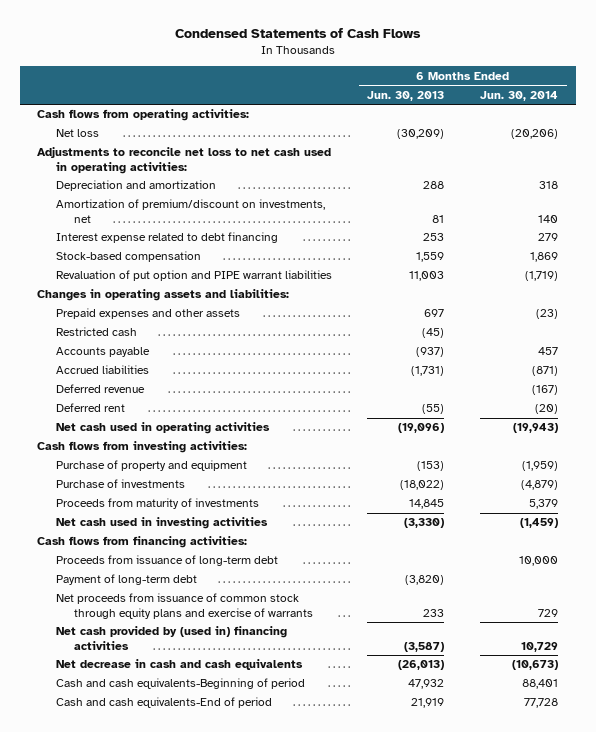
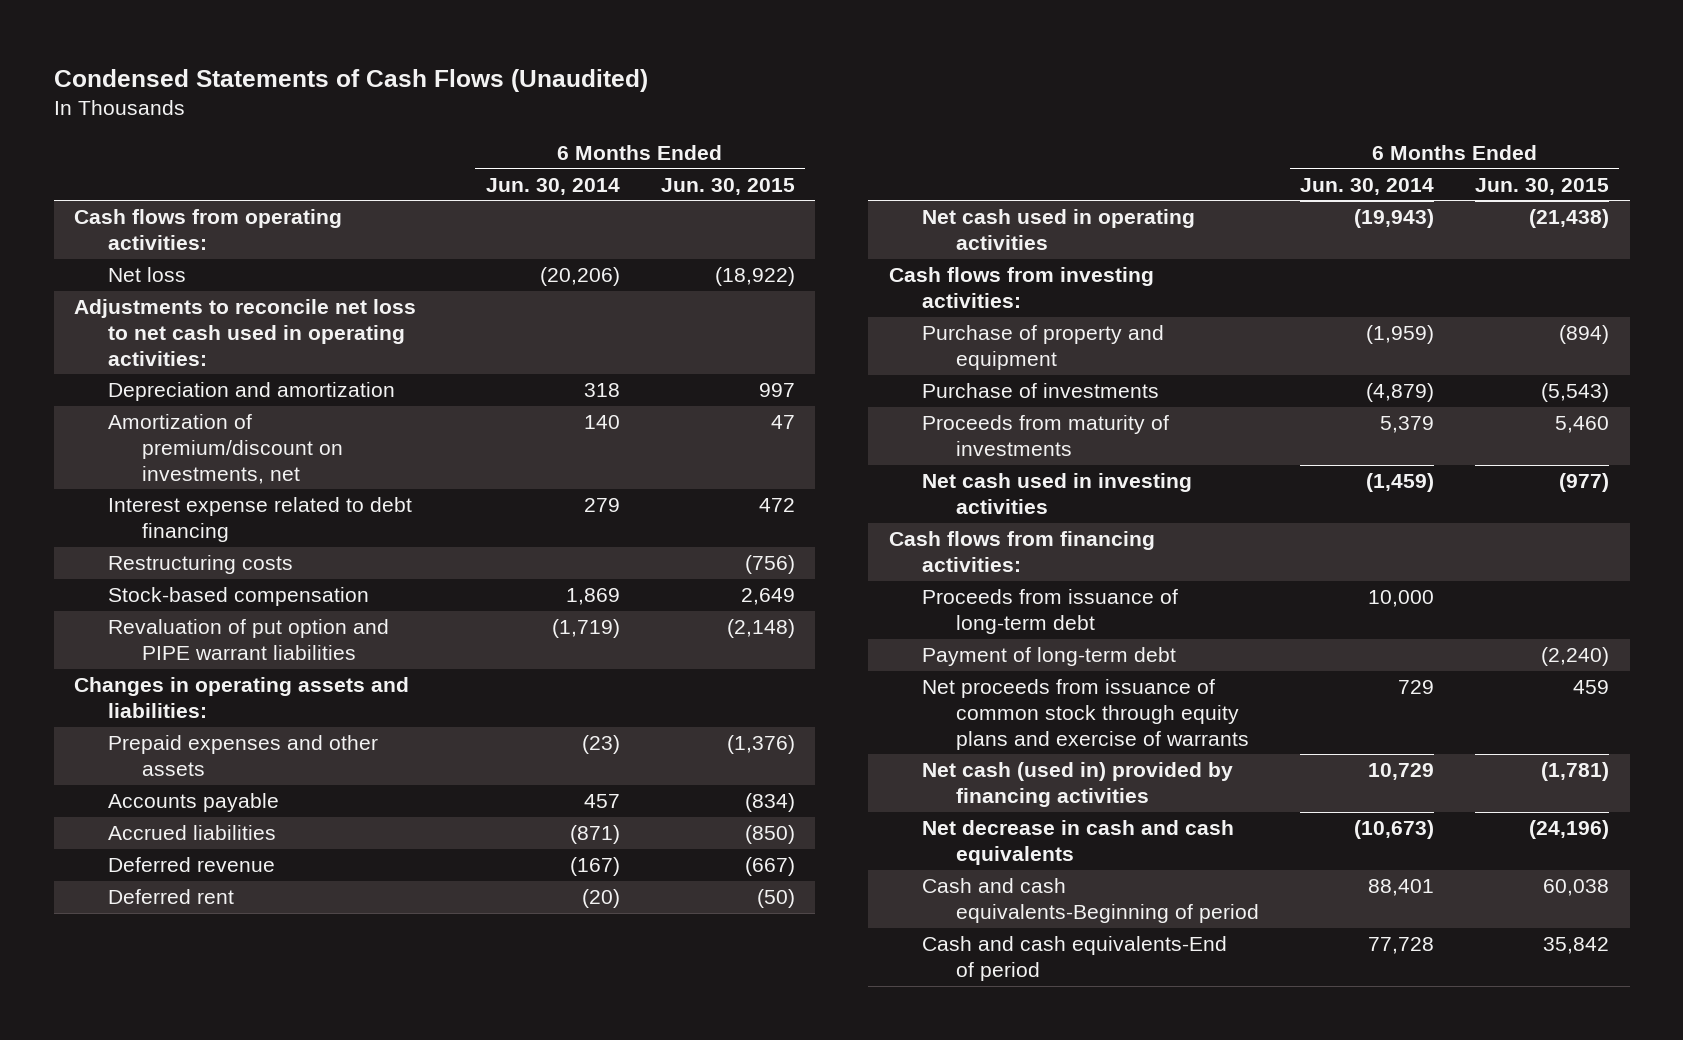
- Condensed Statements of Cash Flows
+ Condensed Statements of Cash Flows (Unaudited)
- | 6 Months Ended Jun. 30, 2013 | 6 Months Ended Jun. 30, 2014
+ | 6 Months Ended Jun. 30, 2014 | 6 Months Ended Jun. 30, 2015
+ Restructuring costs | | (756)
- Restricted cash | (45) |
- Net cash provided by (used in) financing activities | (3,587) | 10,729
+ Net cash (used in) provided by financing activities | 10,729 | (1,781)

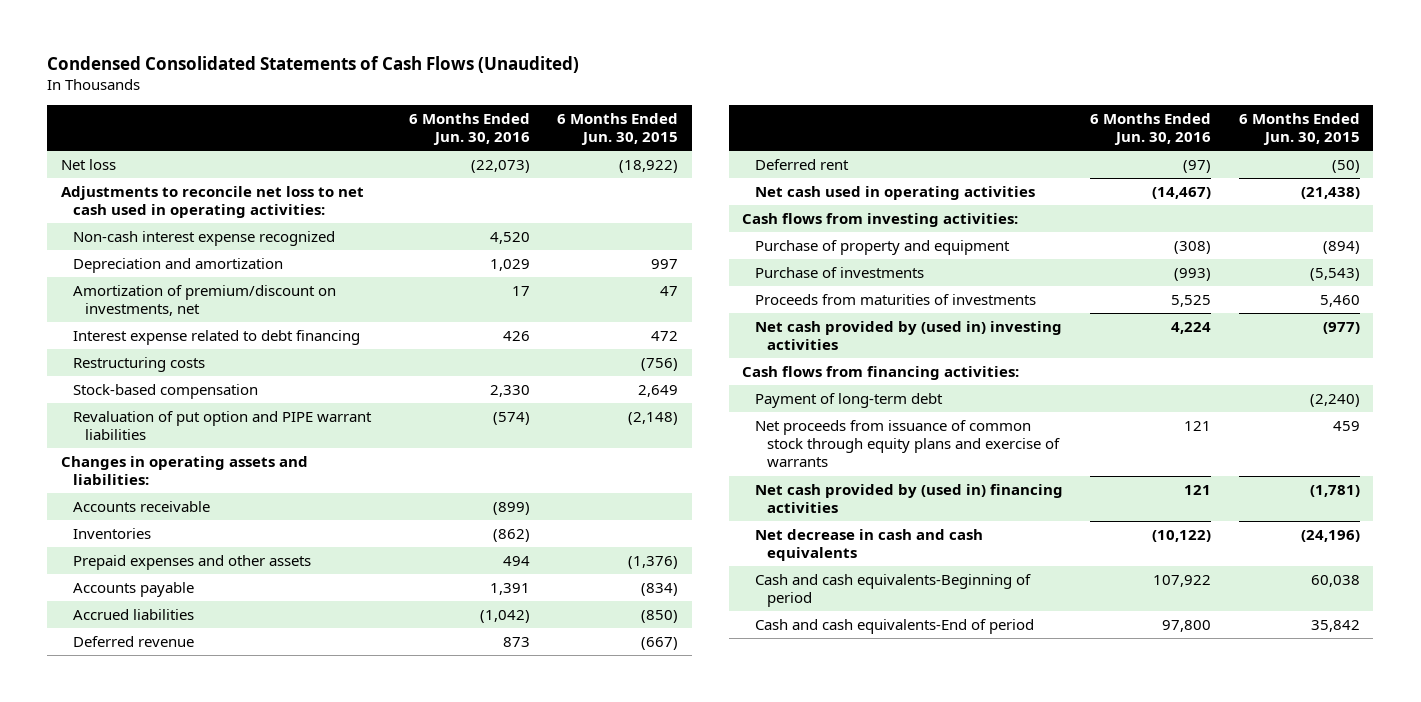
- Condensed Statements of Cash Flows (Unaudited)
+ Condensed Consolidated Statements of Cash Flows (Unaudited)
- | 6 Months Ended Jun. 30, 2014 | 6 Months Ended Jun. 30, 2015
+ | 6 Months Ended Jun. 30, 2016 | 6 Months Ended Jun. 30, 2015
- Cash flows from operating activities:
+ Non-cash interest expense recognized | 4,520 |
+ Accounts receivable | (899) |
+ Inventories | (862) |
- Proceeds from maturity of investments | 5,379 | 5,460
- Net cash used in investing activities | (1,459) | (977)
+ Proceeds from maturities of investments | 5,525 | 5,460
+ Net cash provided by (used in) investing activities | 4,224 | (977)
- Proceeds from issuance of long-term debt | 10,000 |
- Net cash (used in) provided by financing activities | 10,729 | (1,781)
+ Net cash provided by (used in) financing activities | 121 | (1,781)

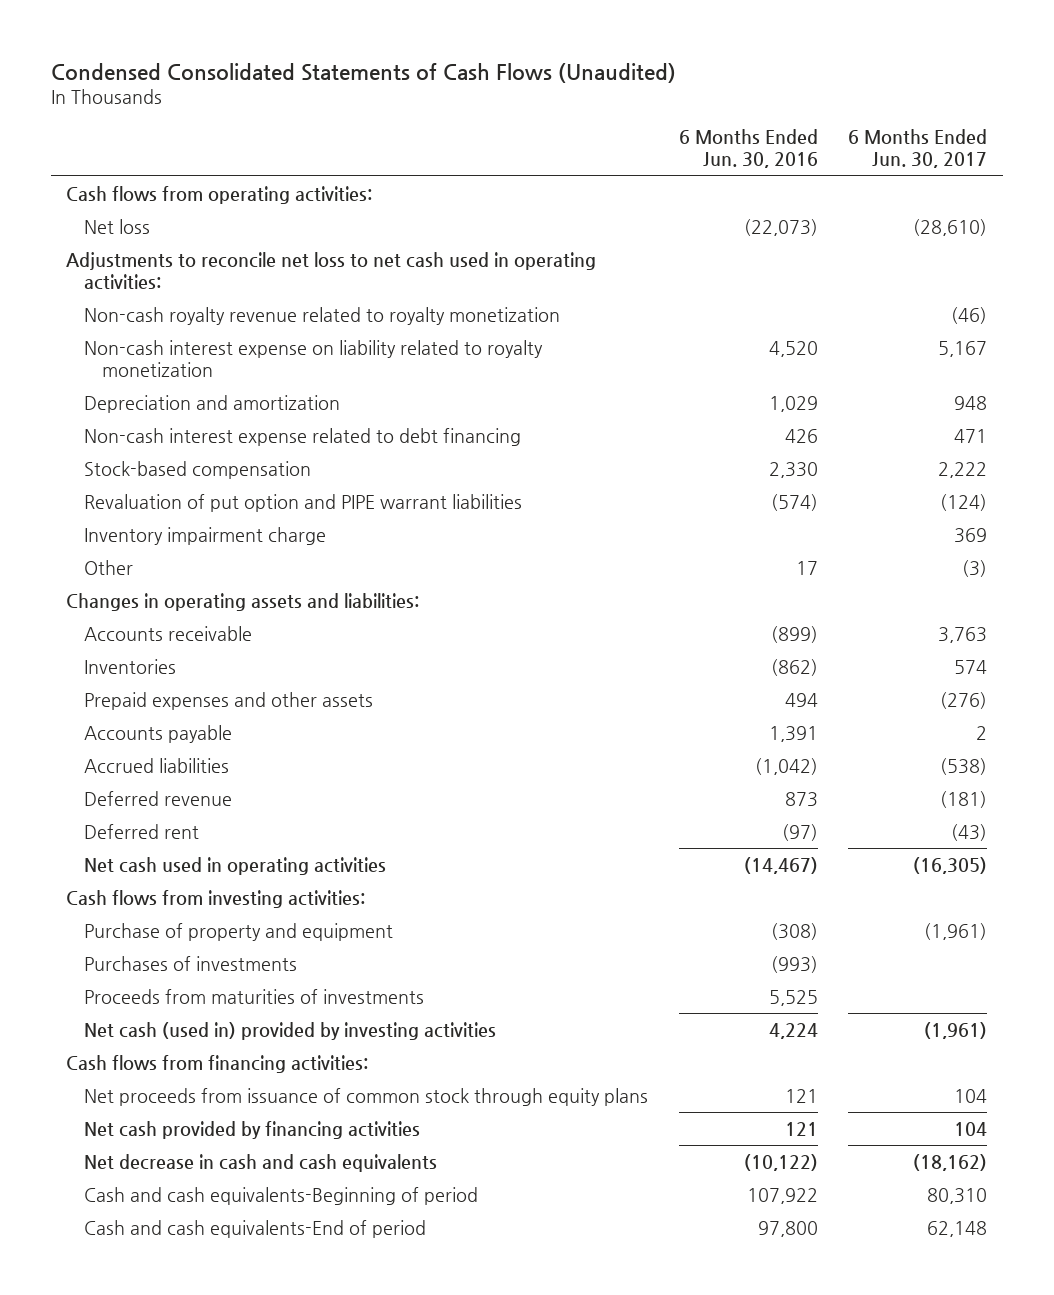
- | 6 Months Ended Jun. 30, 2016 | 6 Months Ended Jun. 30, 2015
+ | 6 Months Ended Jun. 30, 2016 | 6 Months Ended Jun. 30, 2017
+ Cash flows from operating activities:
- Non-cash interest expense recognized | 4,520 |
+ Non-cash royalty revenue related to royalty monetization | | (46)
+ Non-cash interest expense on liability related to royalty monetization | 4,520 | 5,167
- Amortization of premium/discount on investments, net | 17 | 47
- Interest expense related to debt financing | 426 | 472
- Restructuring costs | | (756)
+ Non-cash interest expense related to debt financing | 426 | 471
+ Inventory impairment charge | | 369
+ Other | 17 | (3)
- Purchase of investments | (993) | (5,543)
+ Purchases of investments | (993) |
- Net cash provided by (used in) investing activities | 4,224 | (977)
+ Net cash (used in) provided by investing activities | 4,224 | (1,961)
- Payment of long-term debt | | (2,240)
- Net proceeds from issuance of common stock through equity plans and exercise of warrants | 121 | 459
- Net cash provided by (used in) financing activities | 121 | (1,781)
+ Net proceeds from issuance of common stock through equity plans | 121 | 104
+ Net cash provided by financing activities | 121 | 104

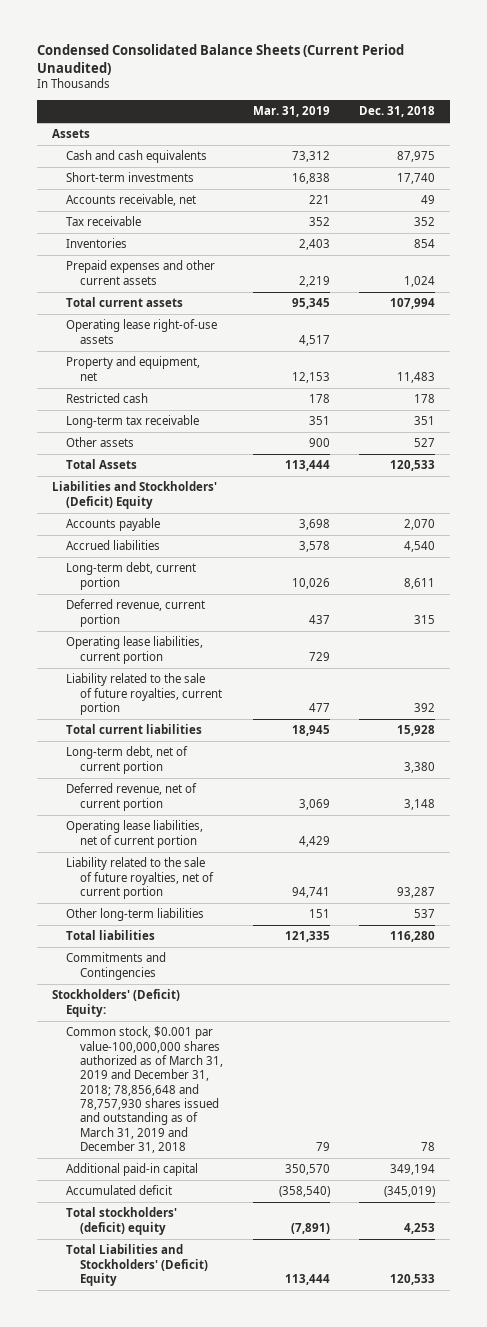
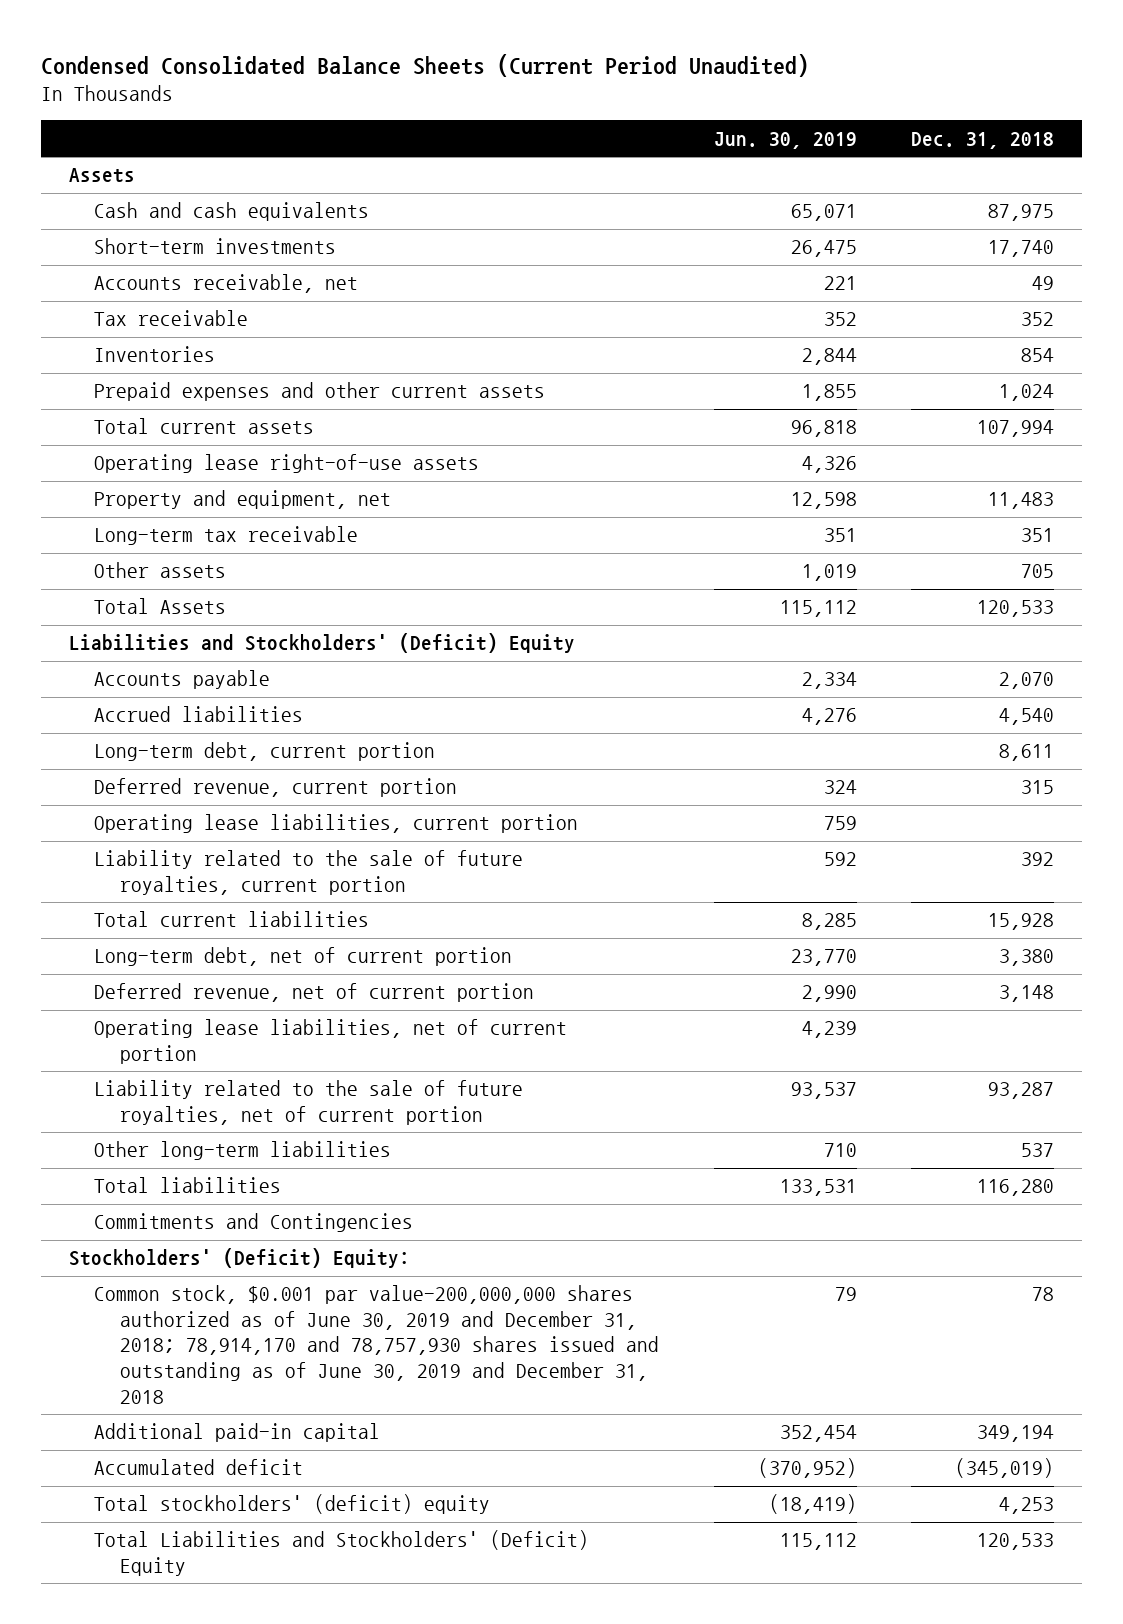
- | Mar. 31, 2019 | Dec. 31, 2018
+ | Jun. 30, 2019 | Dec. 31, 2018
- Restricted cash | 178 | 178
- Other assets | 900 | 527
+ Other assets | 1,019 | 705
- Common stock, $0.001 par value-100,000,000 shares authorized as of March 31, 2019 and December 31, 2018; 78,856,648 and 78,757,930 shares issued and outstanding as of March 31, 2019 and December 31, 2018 | 79 | 78
+ Common stock, $0.001 par value-200,000,000 shares authorized as of June 30, 2019 and December 31, 2018; 78,914,170 and 78,757,930 shares issued and outstanding as of June 30, 2019 and December 31, 2018 | 79 | 78

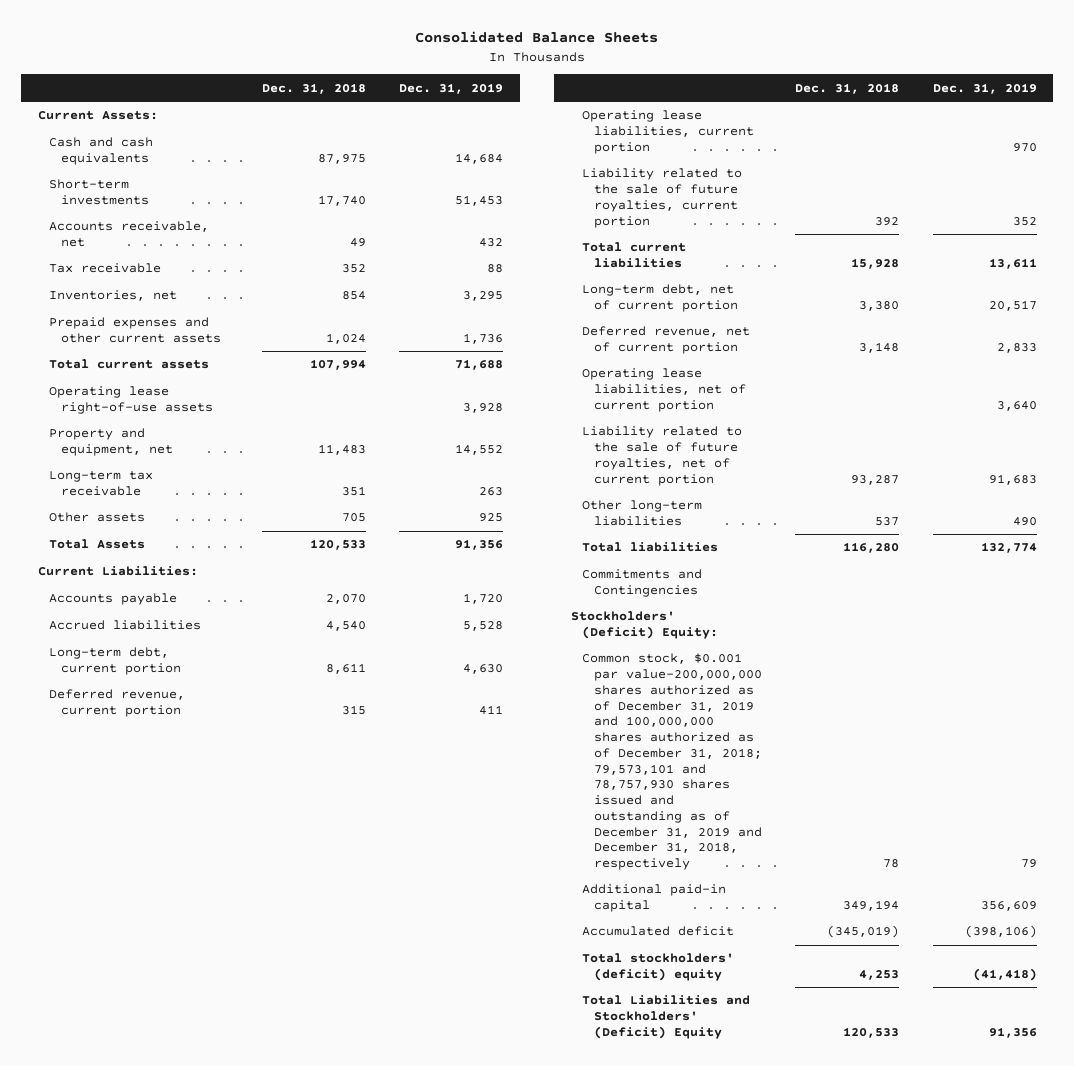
- Condensed Consolidated Balance Sheets (Current Period Unaudited)
+ Consolidated Balance Sheets
- | Jun. 30, 2019 | Dec. 31, 2018
+ | Dec. 31, 2018 | Dec. 31, 2019
- Assets
+ Current Assets:
- Inventories | 2,844 | 854
+ Inventories, net | 854 | 3,295
- Liabilities and Stockholders' (Deficit) Equity
+ Current Liabilities:
- Common stock, $0.001 par value-200,000,000 shares authorized as of June 30, 2019 and December 31, 2018; 78,914,170 and 78,757,930 shares issued and outstanding as of June 30, 2019 and December 31, 2018 | 79 | 78
+ Common stock, $0.001 par value-200,000,000 shares authorized as of December 31, 2019 and 100,000,000 shares authorized as of December 31, 2018; 79,573,101 and 78,757,930 shares issued and outstanding as of December 31, 2019 and December 31, 2018, respectively | 78 | 79

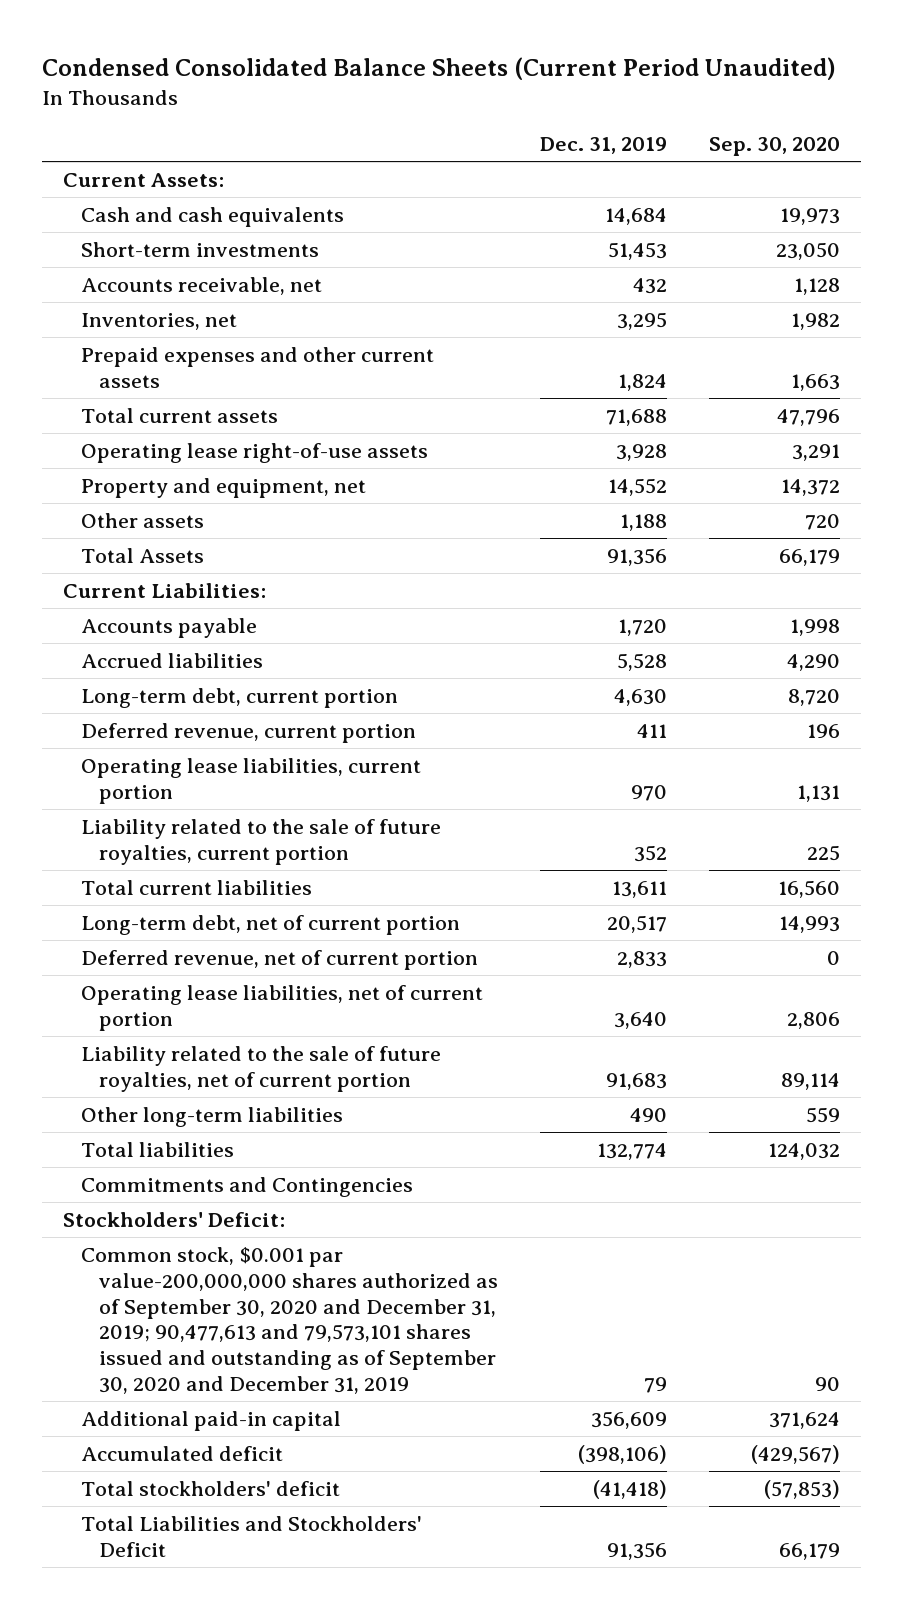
- Consolidated Balance Sheets
+ Condensed Consolidated Balance Sheets (Current Period Unaudited)
- | Dec. 31, 2018 | Dec. 31, 2019
+ | Dec. 31, 2019 | Sep. 30, 2020
- Tax receivable | 352 | 88
- Prepaid expenses and other current assets | 1,024 | 1,736
+ Prepaid expenses and other current assets | 1,824 | 1,663
- Long-term tax receivable | 351 | 263
- Other assets | 705 | 925
+ Other assets | 1,188 | 720
- Stockholders' (Deficit) Equity:
- Common stock, $0.001 par value-200,000,000 shares authorized as of December 31, 2019 and 100,000,000 shares authorized as of December 31, 2018; 79,573,101 and 78,757,930 shares issued and outstanding as of December 31, 2019 and December 31, 2018, respectively | 78 | 79
+ Stockholders' Deficit:
+ Common stock, $0.001 par value-200,000,000 shares authorized as of September 30, 2020 and December 31, 2019; 90,477,613 and 79,573,101 shares issued and outstanding as of September 30, 2020 and December 31, 2019 | 79 | 90
- Total stockholders' (deficit) equity | 4,253 | (41,418)
- Total Liabilities and Stockholders' (Deficit) Equity | 120,533 | 91,356
+ Total stockholders' deficit | (41,418) | (57,853)
+ Total Liabilities and Stockholders' Deficit | 91,356 | 66,179

